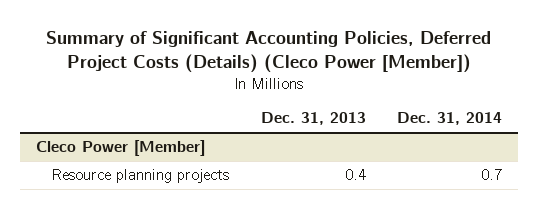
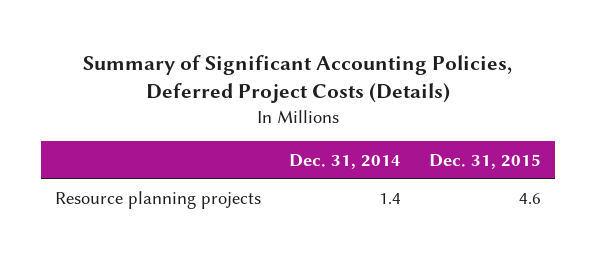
- Summary of Significant Accounting Policies, Deferred Project Costs (Details) (Cleco Power [Member])
+ Summary of Significant Accounting Policies, Deferred Project Costs (Details)
- | Dec. 31, 2013 | Dec. 31, 2014
+ | Dec. 31, 2014 | Dec. 31, 2015
- Cleco Power [Member]
- Resource planning projects | 0.4 | 0.7
+ Resource planning projects | 1.4 | 4.6

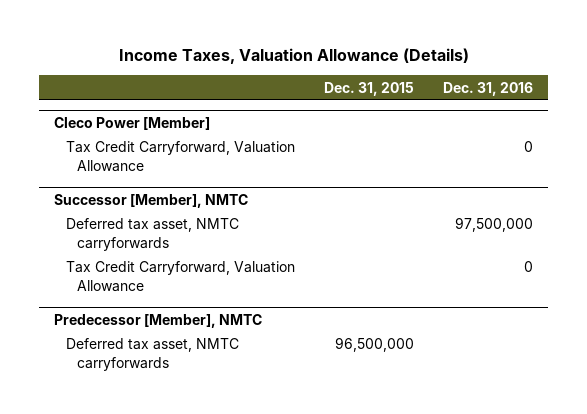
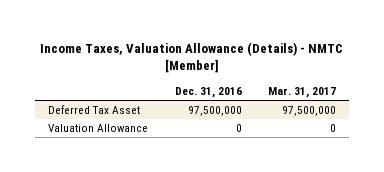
- Income Taxes, Valuation Allowance (Details)
+ Income Taxes, Valuation Allowance (Details) - NMTC [Member]
- | Dec. 31, 2015 | Dec. 31, 2016
+ | Dec. 31, 2016 | Mar. 31, 2017
- Cleco Power [Member]
- Tax Credit Carryforward, Valuation Allowance | | 0
- Successor [Member], NMTC
- Deferred tax asset, NMTC carryforwards | | 97,500,000
- Tax Credit Carryforward, Valuation Allowance | | 0
- Predecessor [Member], NMTC
- Deferred tax asset, NMTC carryforwards | 96,500,000 |
+ Deferred Tax Asset | 97,500,000 | 97,500,000
+ Valuation Allowance | 0 | 0

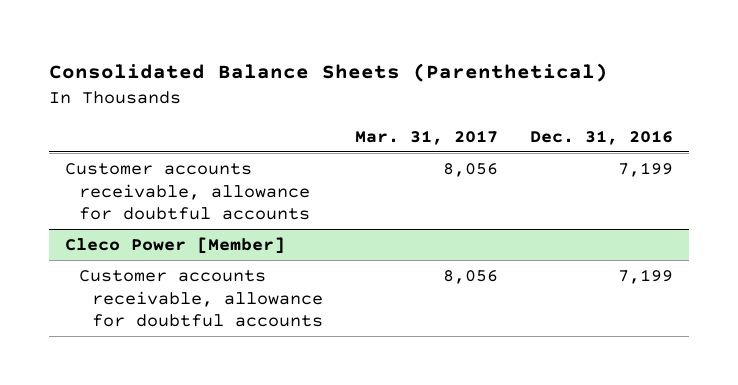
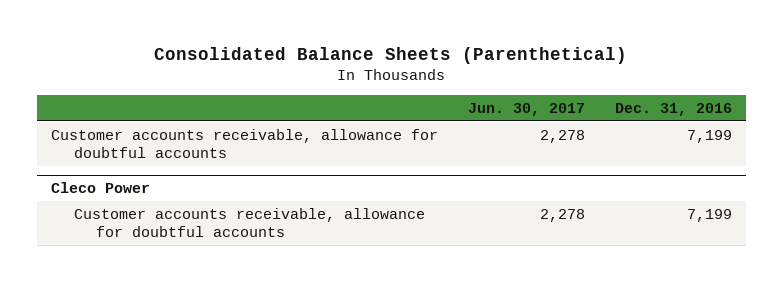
- | Mar. 31, 2017 | Dec. 31, 2016
+ | Jun. 30, 2017 | Dec. 31, 2016
- Cleco Power [Member]
+ Cleco Power

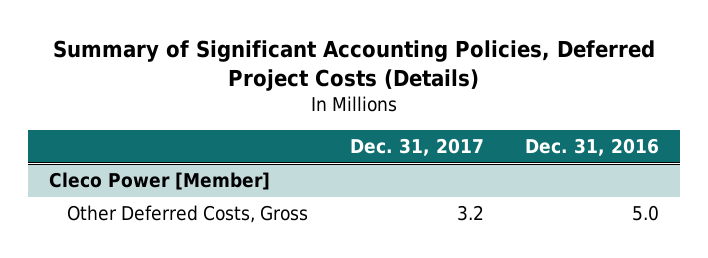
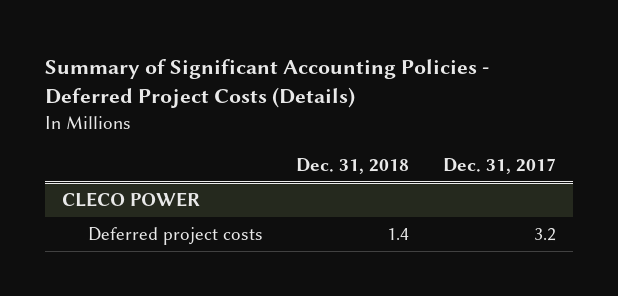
- Summary of Significant Accounting Policies, Deferred Project Costs (Details)
+ Summary of Significant Accounting Policies - Deferred Project Costs (Details)
- | Dec. 31, 2017 | Dec. 31, 2016
+ | Dec. 31, 2018 | Dec. 31, 2017
- Cleco Power [Member]
- Other Deferred Costs, Gross | 3.2 | 5.0
+ CLECO POWER
+ Deferred project costs | 1.4 | 3.2

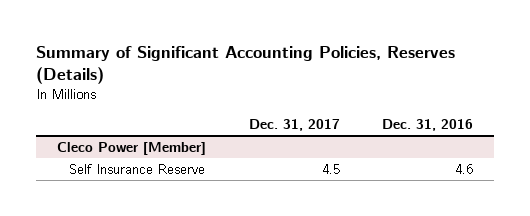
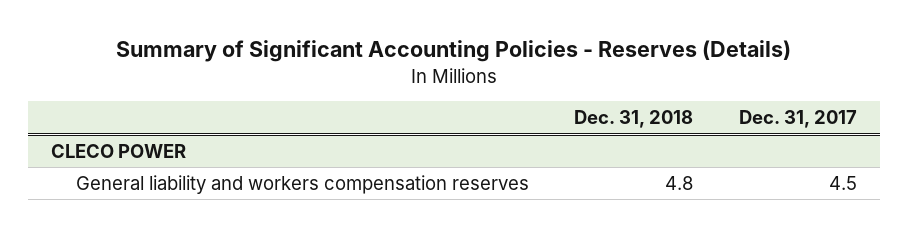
- Summary of Significant Accounting Policies, Reserves (Details)
+ Summary of Significant Accounting Policies - Reserves (Details)
- | Dec. 31, 2017 | Dec. 31, 2016
+ | Dec. 31, 2018 | Dec. 31, 2017
- Cleco Power [Member]
- Self Insurance Reserve | 4.5 | 4.6
+ CLECO POWER
+ General liability and workers compensation reserves | 4.8 | 4.5

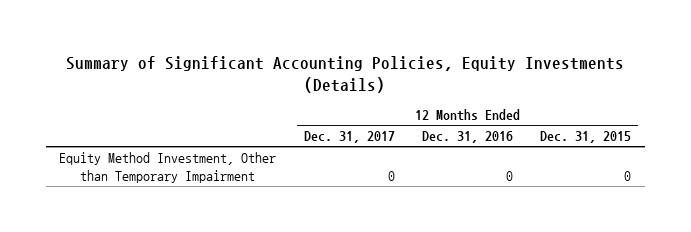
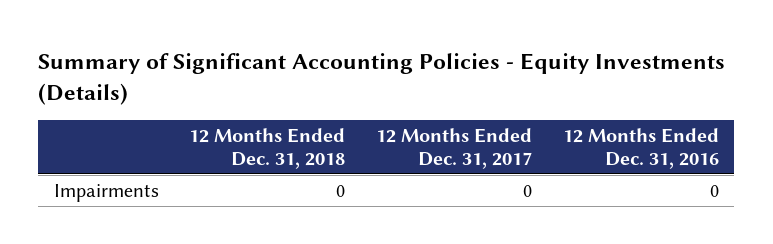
- Summary of Significant Accounting Policies, Equity Investments (Details)
+ Summary of Significant Accounting Policies - Equity Investments (Details)
- | 12 Months Ended Dec. 31, 2017 | 12 Months Ended Dec. 31, 2016 | 12 Months Ended Dec. 31, 2015
+ | 12 Months Ended Dec. 31, 2018 | 12 Months Ended Dec. 31, 2017 | 12 Months Ended Dec. 31, 2016
- Equity Method Investment, Other than Temporary Impairment | 0 | 0 | 0
+ Impairments | 0 | 0 | 0

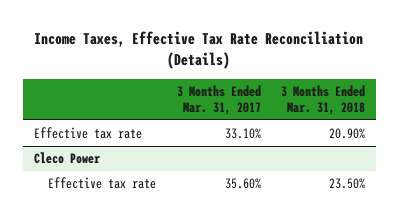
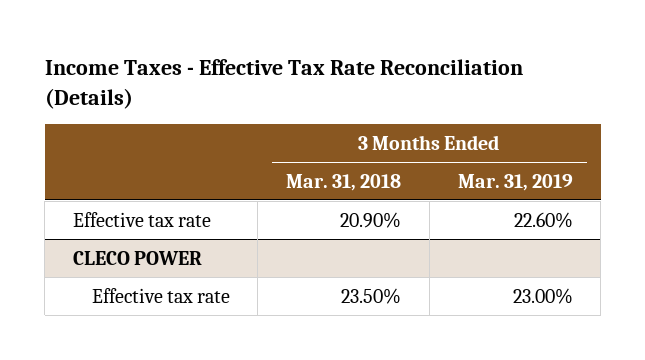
- Income Taxes, Effective Tax Rate Reconciliation (Details)
+ Income Taxes - Effective Tax Rate Reconciliation (Details)
- | 3 Months Ended Mar. 31, 2017 | 3 Months Ended Mar. 31, 2018
+ | 3 Months Ended Mar. 31, 2018 | 3 Months Ended Mar. 31, 2019
- Cleco Power
+ CLECO POWER

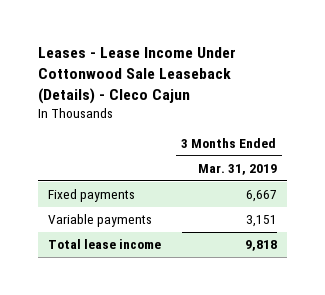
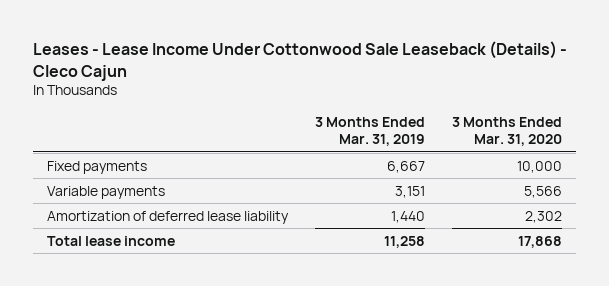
- | 3 Months Ended Mar. 31, 2019
+ | 3 Months Ended Mar. 31, 2019 | 3 Months Ended Mar. 31, 2020
- Total lease income | 9,818
+ Amortization of deferred lease liability | 1,440 | 2,302
+ Total lease income | 11,258 | 17,868

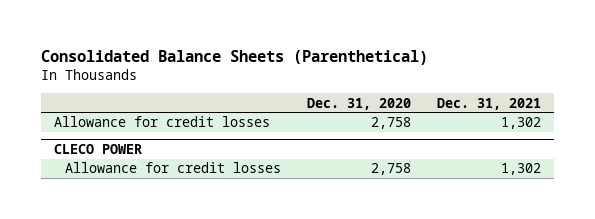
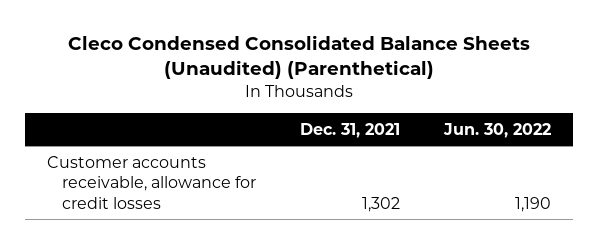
- Consolidated Balance Sheets (Parenthetical)
+ Cleco Condensed Consolidated Balance Sheets (Unaudited) (Parenthetical)
- | Dec. 31, 2020 | Dec. 31, 2021
+ | Dec. 31, 2021 | Jun. 30, 2022
- Allowance for credit losses | 2,758 | 1,302
- CLECO POWER
- Allowance for credit losses | 2,758 | 1,302
+ Customer accounts receivable, allowance for credit losses | 1,302 | 1,190

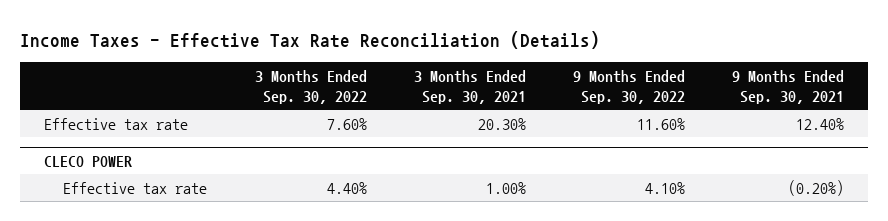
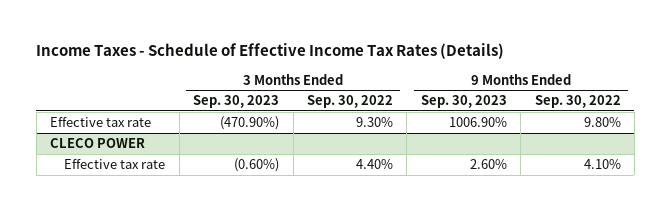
- Income Taxes - Effective Tax Rate Reconciliation (Details)
+ Income Taxes - Schedule of Effective Income Tax Rates (Details)
- | 3 Months Ended Sep. 30, 2022 | 3 Months Ended Sep. 30, 2021 | 9 Months Ended Sep. 30, 2022 | 9 Months Ended Sep. 30, 2021
+ | 3 Months Ended Sep. 30, 2023 | 3 Months Ended Sep. 30, 2022 | 9 Months Ended Sep. 30, 2023 | 9 Months Ended Sep. 30, 2022
- Effective tax rate | 7.60% | 20.30% | 11.60% | 12.40%
+ Effective tax rate | (470.90%) | 9.30% | 1006.90% | 9.80%

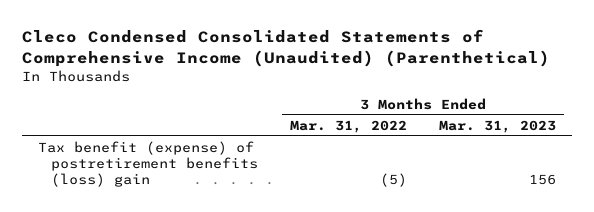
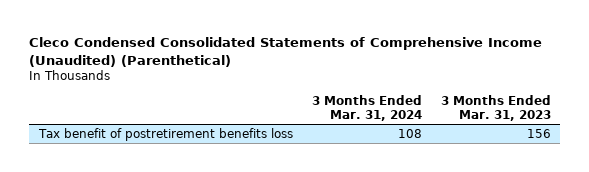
- | 3 Months Ended Mar. 31, 2022 | 3 Months Ended Mar. 31, 2023
+ | 3 Months Ended Mar. 31, 2024 | 3 Months Ended Mar. 31, 2023
- Tax benefit (expense) of postretirement benefits (loss) gain | (5) | 156
+ Tax benefit of postretirement benefits loss | 108 | 156

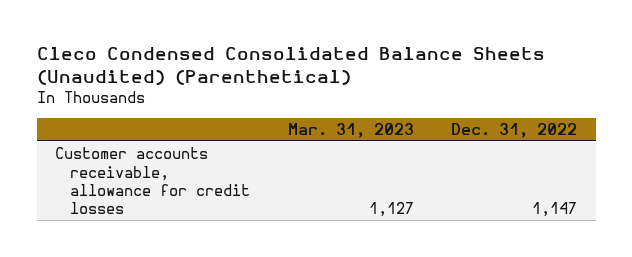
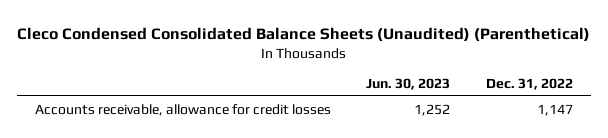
- | Mar. 31, 2023 | Dec. 31, 2022
+ | Jun. 30, 2023 | Dec. 31, 2022
- Customer accounts receivable, allowance for credit losses | 1,127 | 1,147
+ Accounts receivable, allowance for credit losses | 1,252 | 1,147

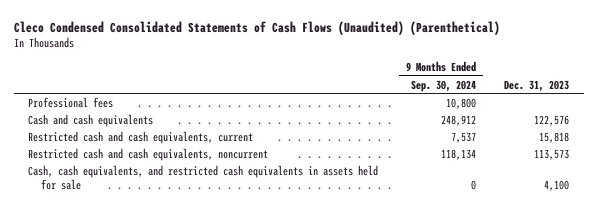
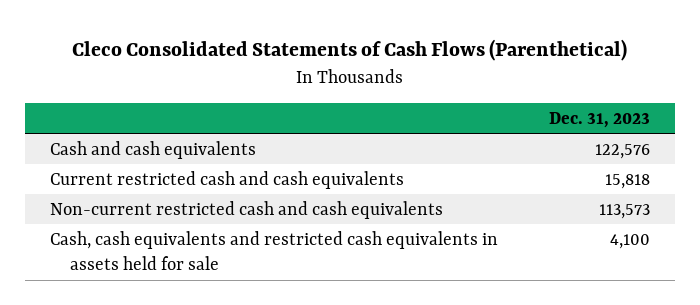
- Cleco Condensed Consolidated Statements of Cash Flows (Unaudited) (Parenthetical)
+ Cleco Consolidated Statements of Cash Flows (Parenthetical)
- | 9 Months Ended Sep. 30, 2024 | Dec. 31, 2023
+ | Dec. 31, 2023
- Professional fees | 10,800 |
- Restricted cash and cash equivalents, current | 7,537 | 15,818
- Restricted cash and cash equivalents, noncurrent | 118,134 | 113,573
- Cash, cash equivalents, and restricted cash equivalents in assets held for sale | 0 | 4,100
+ Current restricted cash and cash equivalents | 15,818
+ Non-current restricted cash and cash equivalents | 113,573
+ Cash, cash equivalents and restricted cash equivalents in assets held for sale | 4,100

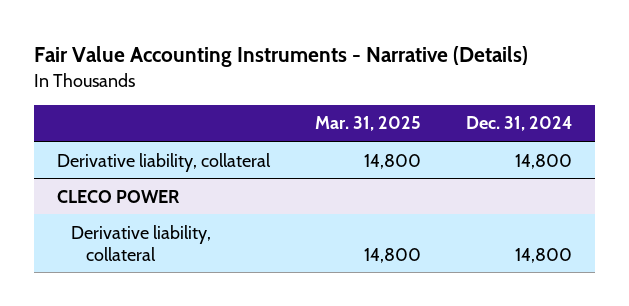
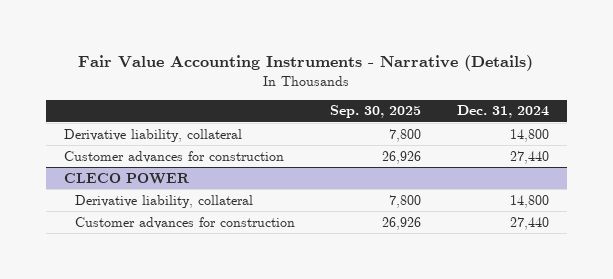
- | Mar. 31, 2025 | Dec. 31, 2024
+ | Sep. 30, 2025 | Dec. 31, 2024
+ Customer advances for construction | 26,926 | 27,440
@ CLECO POWER
+ Customer advances for construction | 26,926 | 27,440

